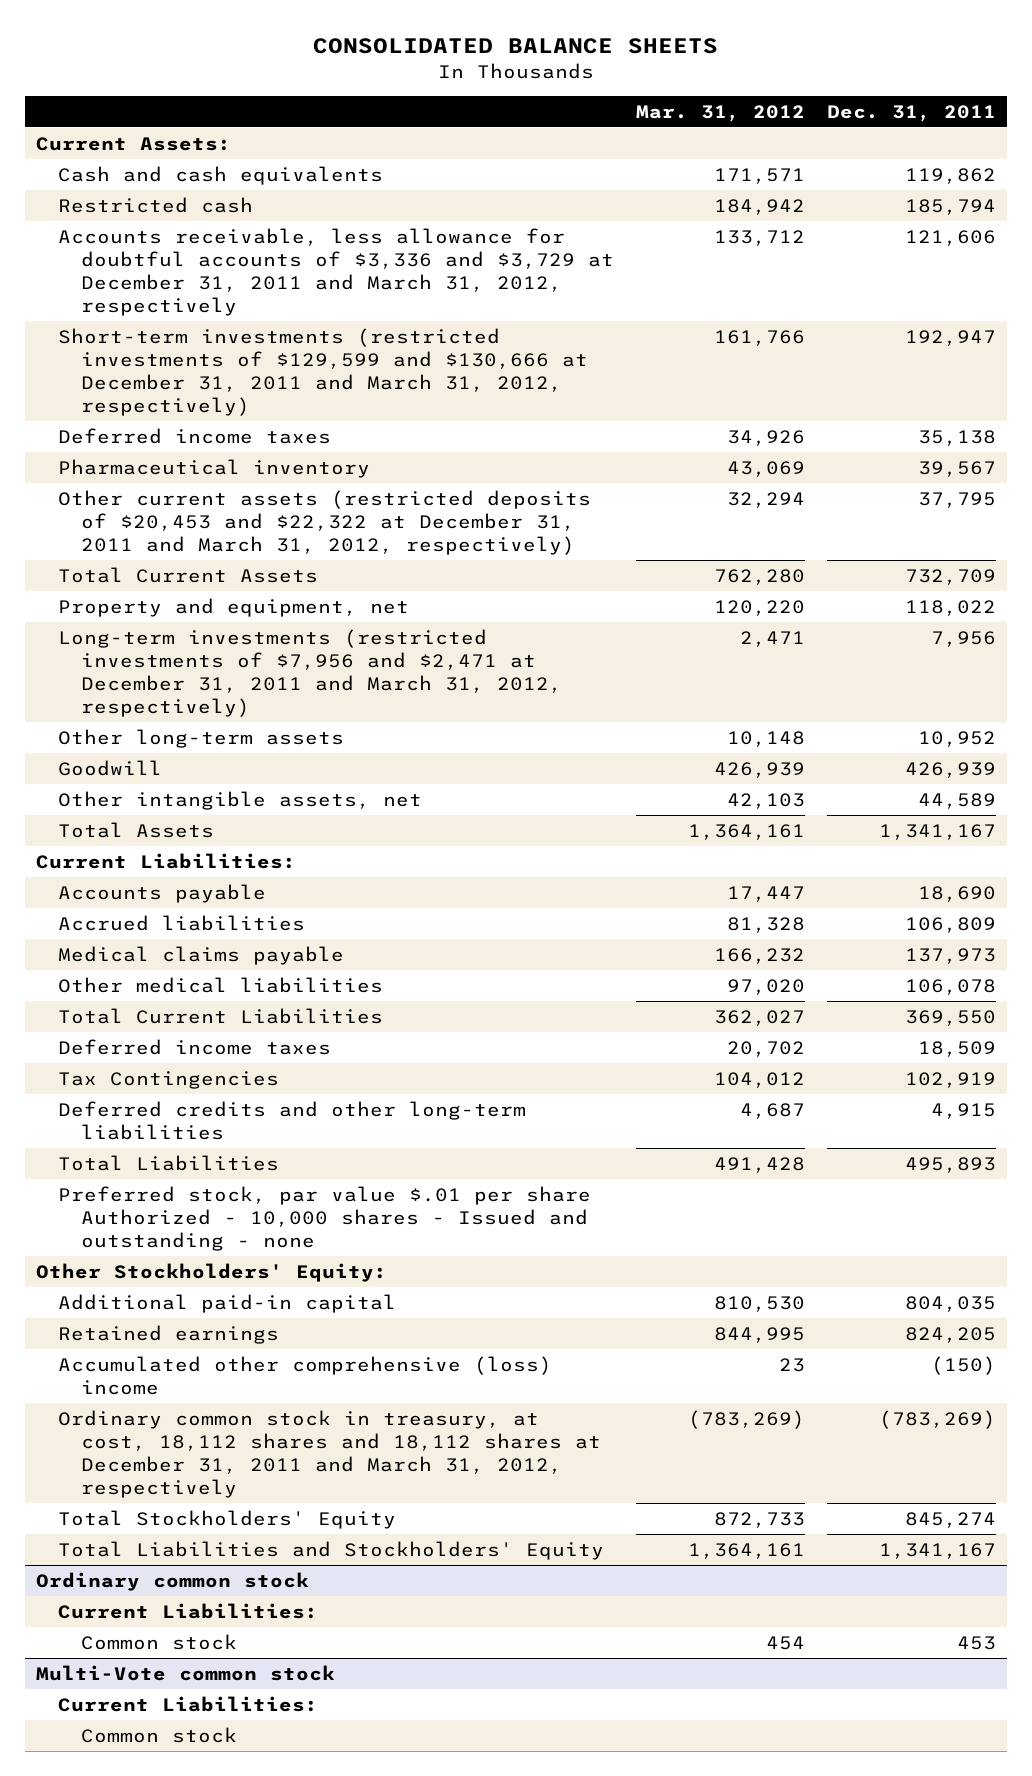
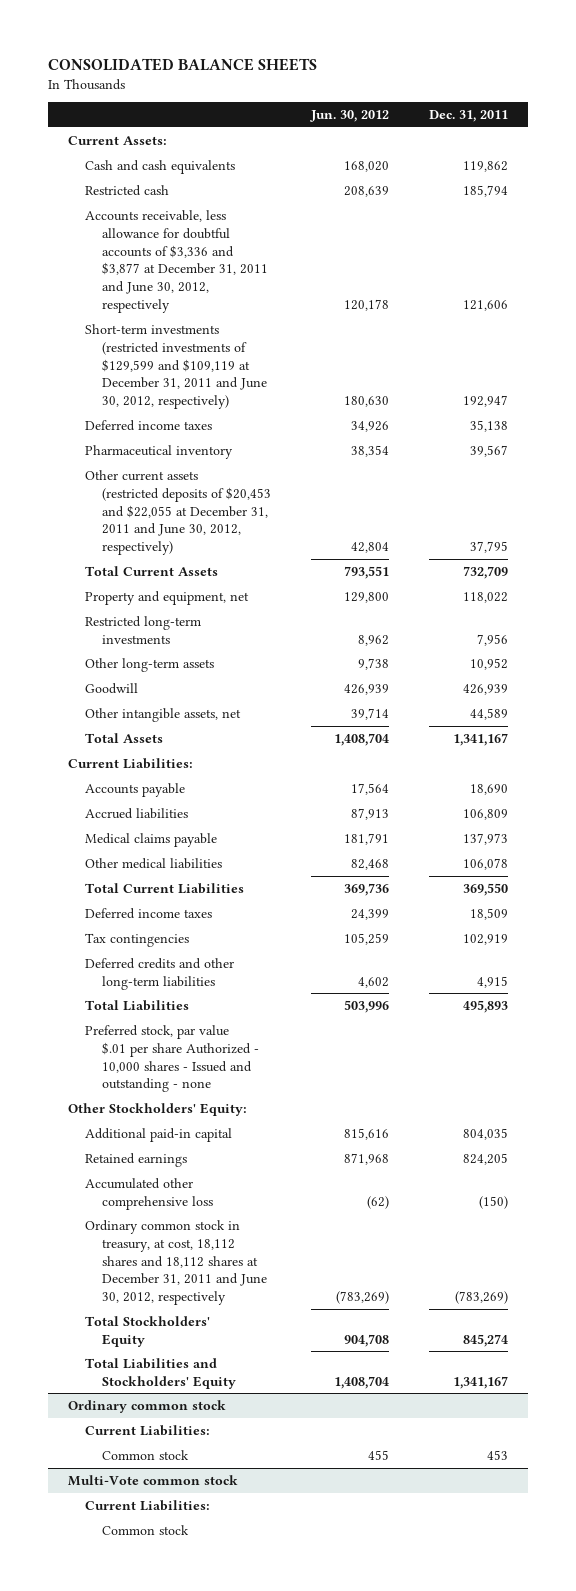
- | Mar. 31, 2012 | Dec. 31, 2011
+ | Jun. 30, 2012 | Dec. 31, 2011
- Accounts receivable, less allowance for doubtful accounts of $3,336 and $3,729 at December 31, 2011 and March 31, 2012, respectively | 133,712 | 121,606
- Short-term investments (restricted investments of $129,599 and $130,666 at December 31, 2011 and March 31, 2012, respectively) | 161,766 | 192,947
+ Accounts receivable, less allowance for doubtful accounts of $3,336 and $3,877 at December 31, 2011 and June 30, 2012, respectively | 120,178 | 121,606
+ Short-term investments (restricted investments of $129,599 and $109,119 at December 31, 2011 and June 30, 2012, respectively) | 180,630 | 192,947
- Other current assets (restricted deposits of $20,453 and $22,322 at December 31, 2011 and March 31, 2012, respectively) | 32,294 | 37,795
+ Other current assets (restricted deposits of $20,453 and $22,055 at December 31, 2011 and June 30, 2012, respectively) | 42,804 | 37,795
- Long-term investments (restricted investments of $7,956 and $2,471 at December 31, 2011 and March 31, 2012, respectively) | 2,471 | 7,956
+ Restricted long-term investments | 8,962 | 7,956
- Tax Contingencies | 104,012 | 102,919
+ Tax contingencies | 105,259 | 102,919
- Accumulated other comprehensive (loss) income | 23 | (150)
- Ordinary common stock in treasury, at cost, 18,112 shares and 18,112 shares at December 31, 2011 and March 31, 2012, respectively | (783,269) | (783,269)
+ Accumulated other comprehensive loss | (62) | (150)
+ Ordinary common stock in treasury, at cost, 18,112 shares and 18,112 shares at December 31, 2011 and June 30, 2012, respectively | (783,269) | (783,269)

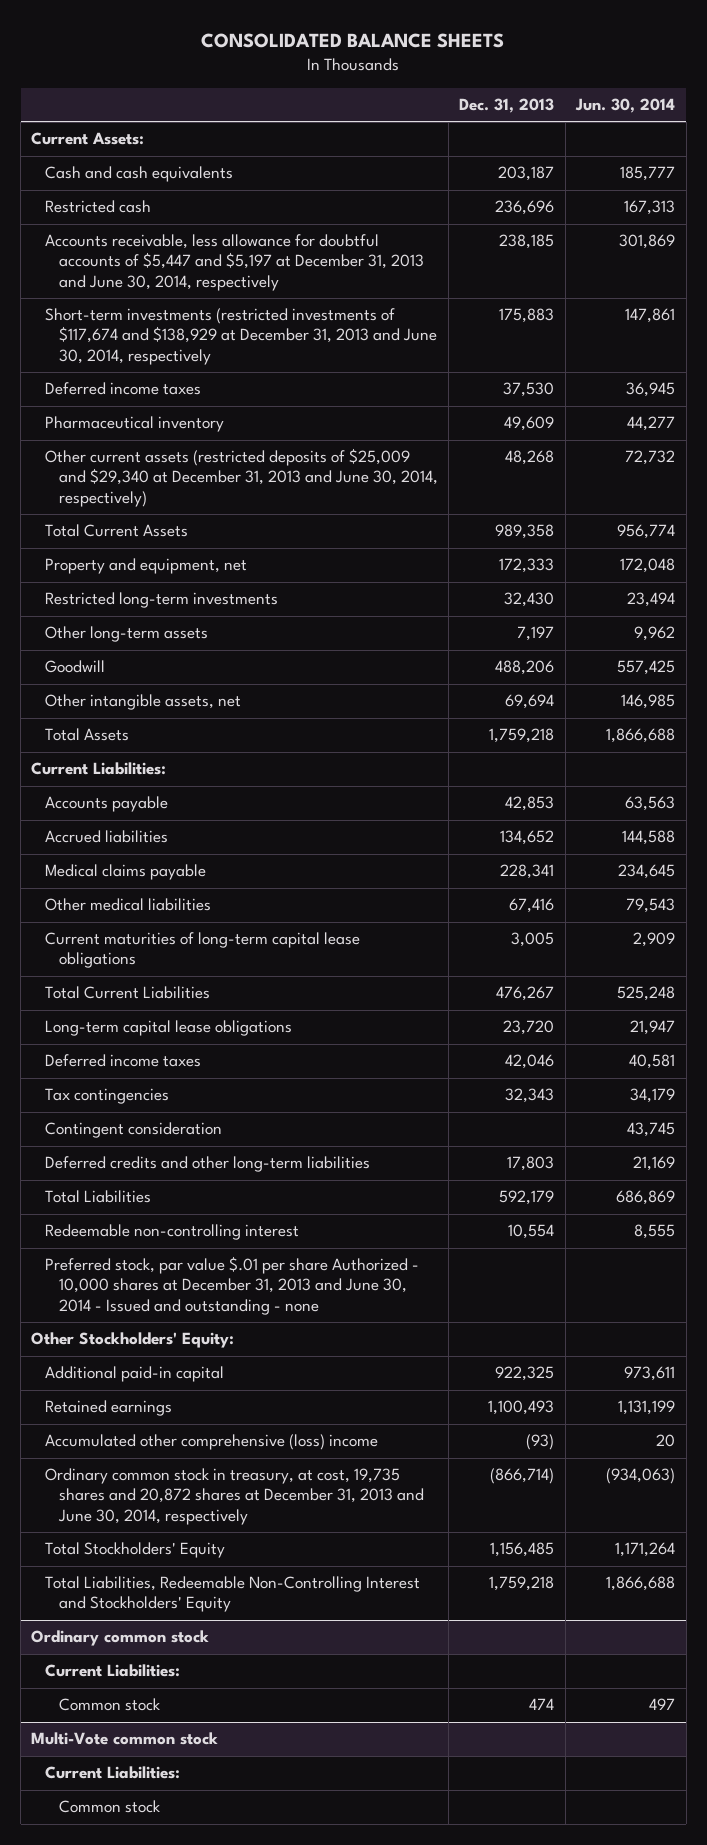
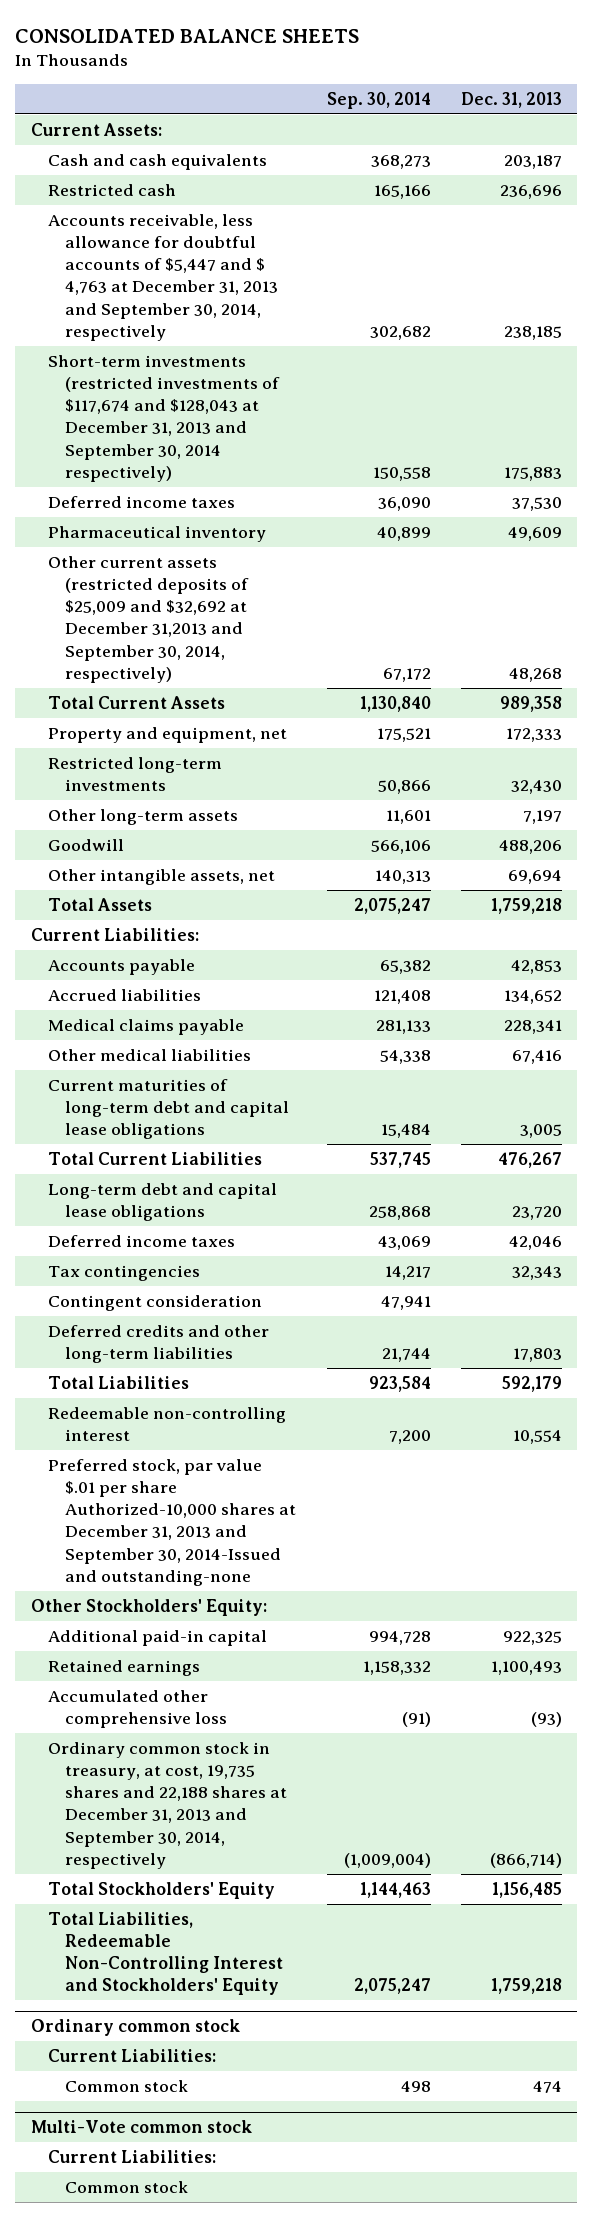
- | Dec. 31, 2013 | Jun. 30, 2014
+ | Sep. 30, 2014 | Dec. 31, 2013
- Accounts receivable, less allowance for doubtful accounts of $5,447 and $5,197 at December 31, 2013 and June 30, 2014, respectively | 238,185 | 301,869
- Short-term investments (restricted investments of $117,674 and $138,929 at December 31, 2013 and June 30, 2014, respectively | 175,883 | 147,861
+ Accounts receivable, less allowance for doubtful accounts of $5,447 and $ 4,763 at December 31, 2013 and September 30, 2014, respectively | 302,682 | 238,185
+ Short-term investments (restricted investments of $117,674 and $128,043 at December 31, 2013 and September 30, 2014 respectively) | 150,558 | 175,883
- Other current assets (restricted deposits of $25,009 and $29,340 at December 31, 2013 and June 30, 2014, respectively) | 48,268 | 72,732
+ Other current assets (restricted deposits of $25,009 and $32,692 at December 31,2013 and September 30, 2014, respectively) | 67,172 | 48,268
- Current maturities of long-term capital lease obligations | 3,005 | 2,909
+ Current maturities of long-term debt and capital lease obligations | 15,484 | 3,005
- Long-term capital lease obligations | 23,720 | 21,947
+ Long-term debt and capital lease obligations | 258,868 | 23,720
- Preferred stock, par value $.01 per share Authorized - 10,000 shares at December 31, 2013 and June 30, 2014 - Issued and outstanding - none
+ Preferred stock, par value $.01 per share Authorized-10,000 shares at December 31, 2013 and September 30, 2014-Issued and outstanding-none
- Accumulated other comprehensive (loss) income | (93) | 20
- Ordinary common stock in treasury, at cost, 19,735 shares and 20,872 shares at December 31, 2013 and June 30, 2014, respectively | (866,714) | (934,063)
+ Accumulated other comprehensive loss | (91) | (93)
+ Ordinary common stock in treasury, at cost, 19,735 shares and 22,188 shares at December 31, 2013 and September 30, 2014, respectively | (1,009,004) | (866,714)

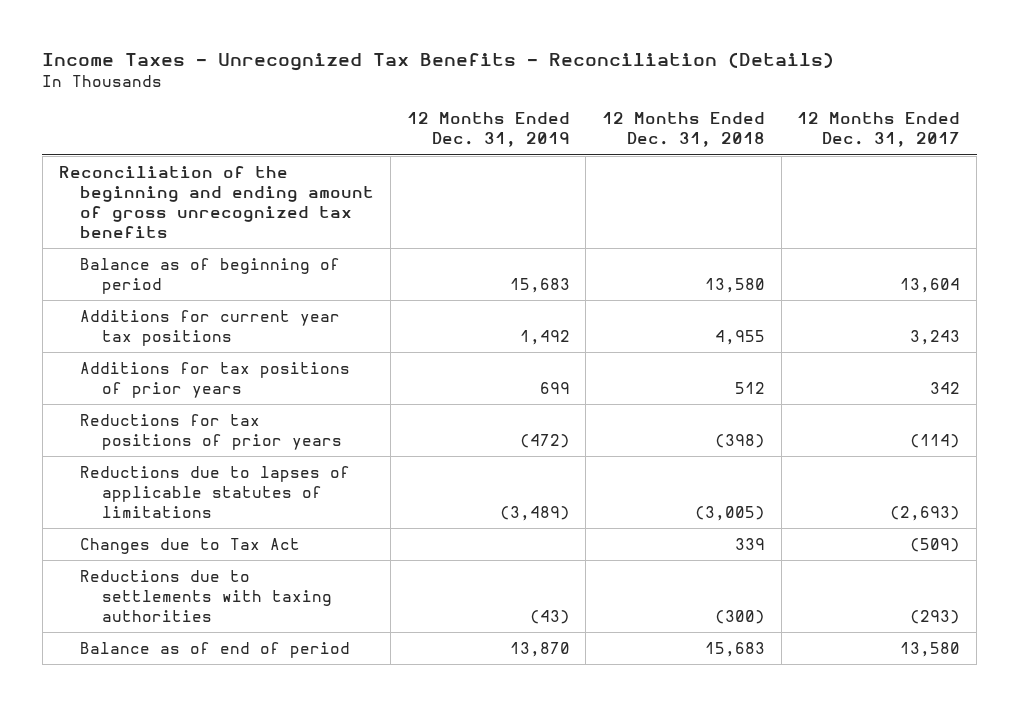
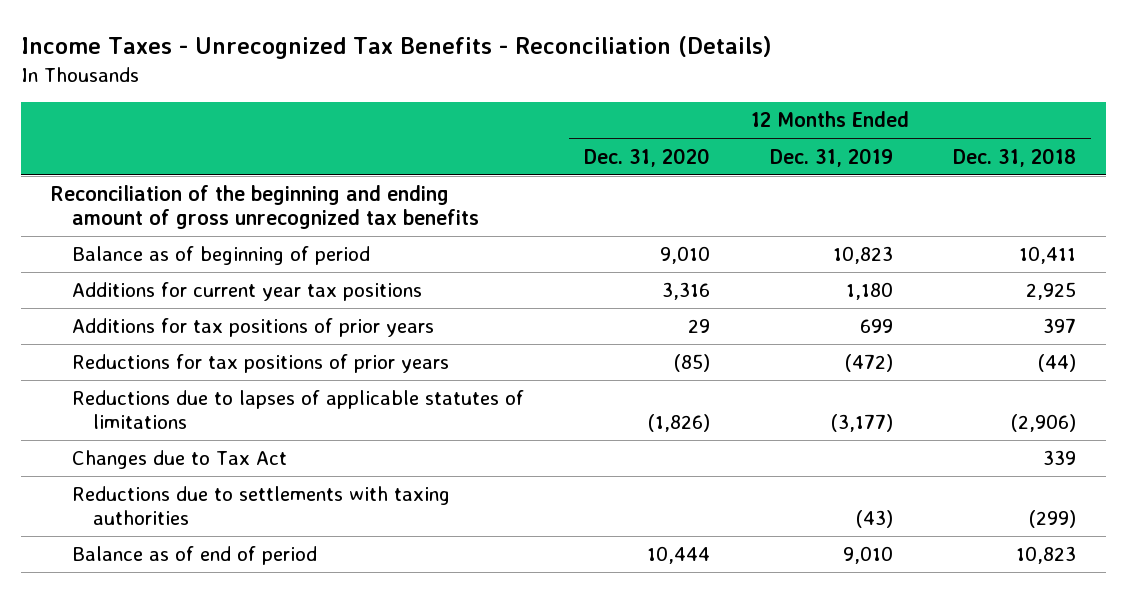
- | 12 Months Ended Dec. 31, 2019 | 12 Months Ended Dec. 31, 2018 | 12 Months Ended Dec. 31, 2017
+ | 12 Months Ended Dec. 31, 2020 | 12 Months Ended Dec. 31, 2019 | 12 Months Ended Dec. 31, 2018
- Balance as of beginning of period | 15,683 | 13,580 | 13,604
- Additions for current year tax positions | 1,492 | 4,955 | 3,243
- Additions for tax positions of prior years | 699 | 512 | 342
- Reductions for tax positions of prior years | (472) | (398) | (114)
- Reductions due to lapses of applicable statutes of limitations | (3,489) | (3,005) | (2,693)
+ Balance as of beginning of period | 9,010 | 10,823 | 10,411
+ Additions for current year tax positions | 3,316 | 1,180 | 2,925
+ Additions for tax positions of prior years | 29 | 699 | 397
+ Reductions for tax positions of prior years | (85) | (472) | (44)
+ Reductions due to lapses of applicable statutes of limitations | (1,826) | (3,177) | (2,906)
- Reductions due to settlements with taxing authorities | (43) | (300) | (293)
- Balance as of end of period | 13,870 | 15,683 | 13,580
+ Reductions due to settlements with taxing authorities | | (43) | (299)
+ Balance as of end of period | 10,444 | 9,010 | 10,823

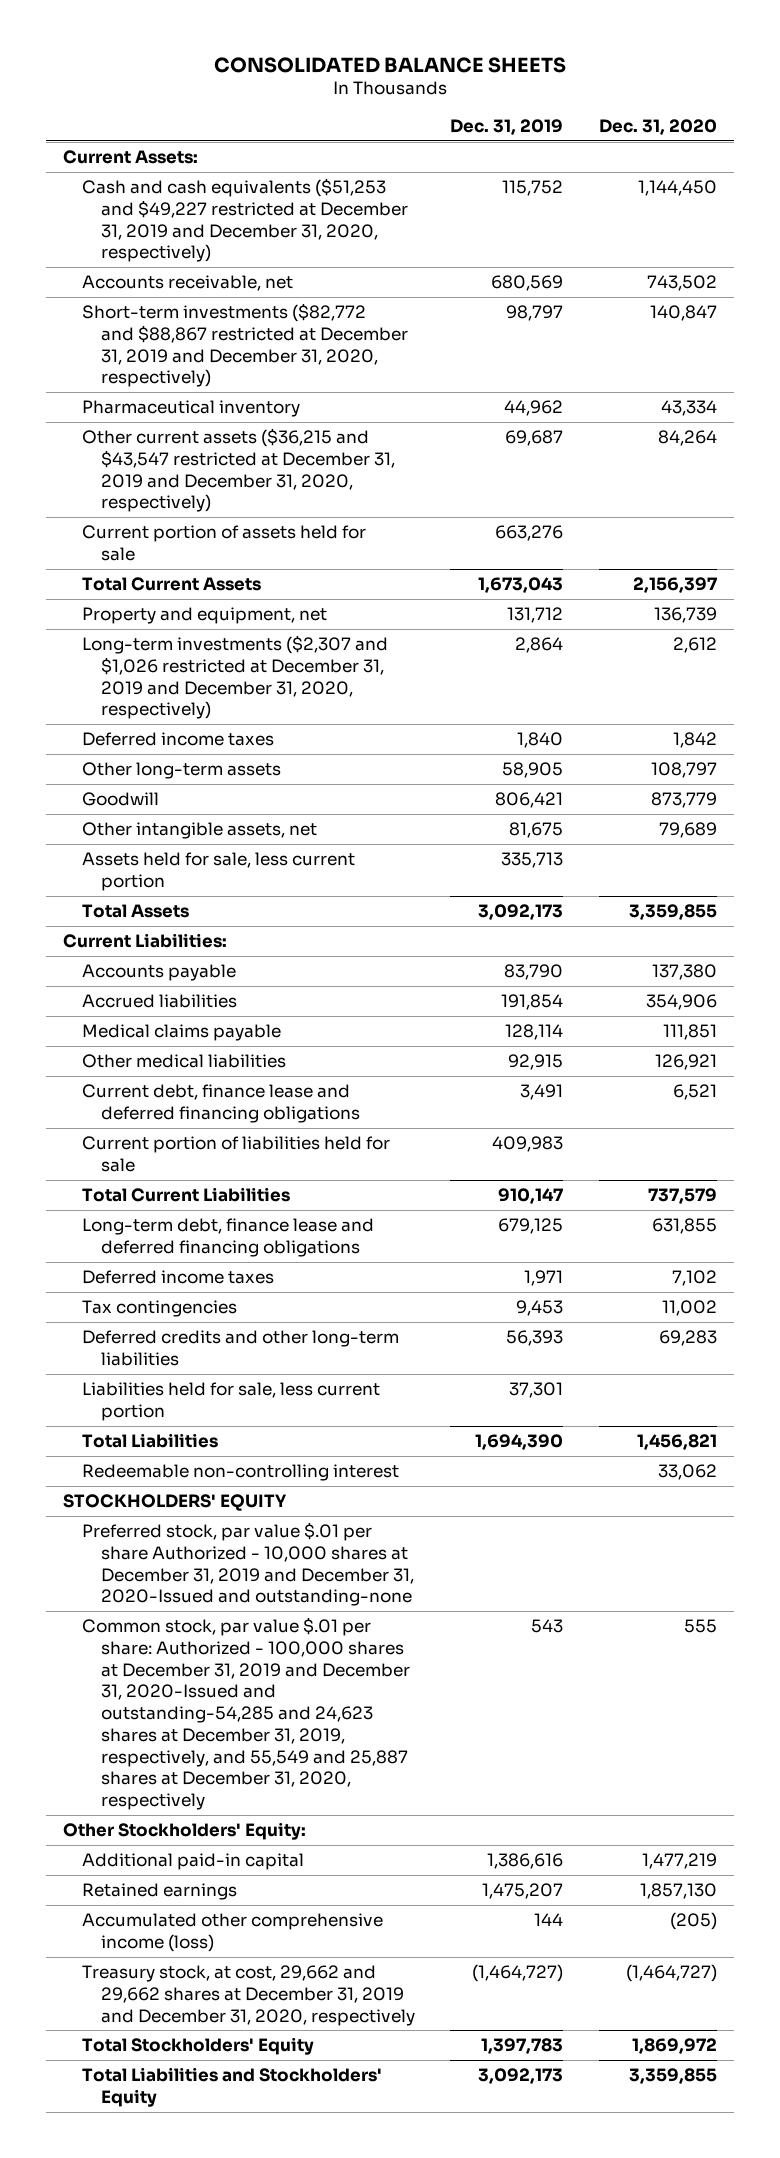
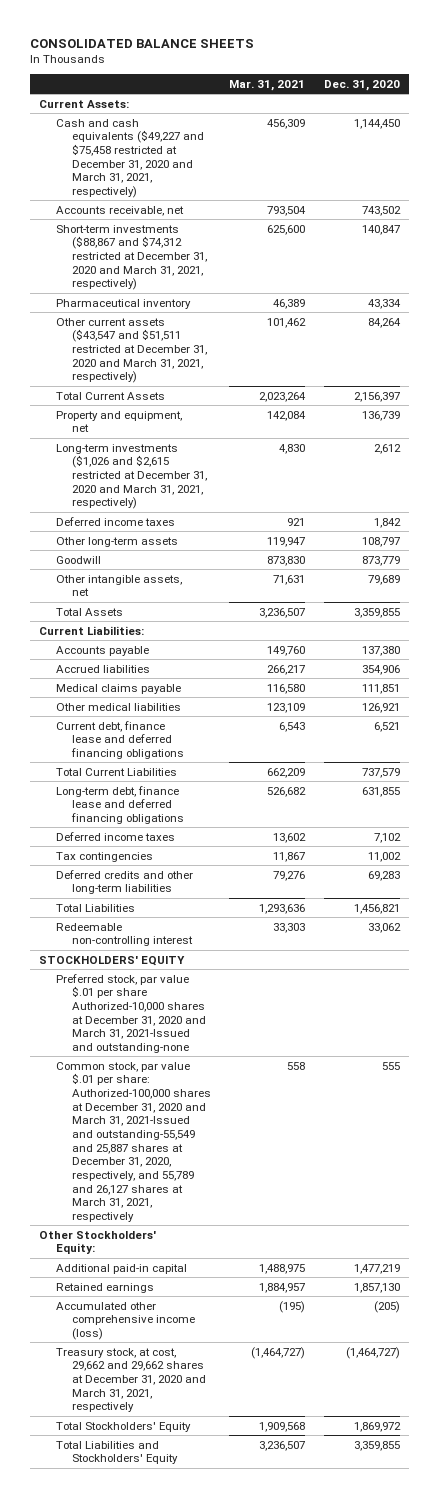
- | Dec. 31, 2019 | Dec. 31, 2020
+ | Mar. 31, 2021 | Dec. 31, 2020
- Cash and cash equivalents ($51,253 and $49,227 restricted at December 31, 2019 and December 31, 2020, respectively) | 115,752 | 1,144,450
+ Cash and cash equivalents ($49,227 and $75,458 restricted at December 31, 2020 and March 31, 2021, respectively) | 456,309 | 1,144,450
- Short-term investments ($82,772 and $88,867 restricted at December 31, 2019 and December 31, 2020, respectively) | 98,797 | 140,847
+ Short-term investments ($88,867 and $74,312 restricted at December 31, 2020 and March 31, 2021, respectively) | 625,600 | 140,847
- Other current assets ($36,215 and $43,547 restricted at December 31, 2019 and December 31, 2020, respectively) | 69,687 | 84,264
- Current portion of assets held for sale | 663,276 |
+ Other current assets ($43,547 and $51,511 restricted at December 31, 2020 and March 31, 2021, respectively) | 101,462 | 84,264
- Long-term investments ($2,307 and $1,026 restricted at December 31, 2019 and December 31, 2020, respectively) | 2,864 | 2,612
+ Long-term investments ($1,026 and $2,615 restricted at December 31, 2020 and March 31, 2021, respectively) | 4,830 | 2,612
- Assets held for sale, less current portion | 335,713 |
- Current portion of liabilities held for sale | 409,983 |
- Liabilities held for sale, less current portion | 37,301 |
- Preferred stock, par value $.01 per share Authorized - 10,000 shares at December 31, 2019 and December 31, 2020-Issued and outstanding-none
- Common stock, par value $.01 per share: Authorized - 100,000 shares at December 31, 2019 and December 31, 2020-Issued and outstanding-54,285 and 24,623 shares at December 31, 2019, respectively, and 55,549 and 25,887 shares at December 31, 2020, respectively | 543 | 555
+ Preferred stock, par value $.01 per share Authorized-10,000 shares at December 31, 2020 and March 31, 2021-Issued and outstanding-none
+ Common stock, par value $.01 per share: Authorized-100,000 shares at December 31, 2020 and March 31, 2021-Issued and outstanding-55,549 and 25,887 shares at December 31, 2020, respectively, and 55,789 and 26,127 shares at March 31, 2021, respectively | 558 | 555
- Treasury stock, at cost, 29,662 and 29,662 shares at December 31, 2019 and December 31, 2020, respectively | (1,464,727) | (1,464,727)
+ Treasury stock, at cost, 29,662 and 29,662 shares at December 31, 2020 and March 31, 2021, respectively | (1,464,727) | (1,464,727)

